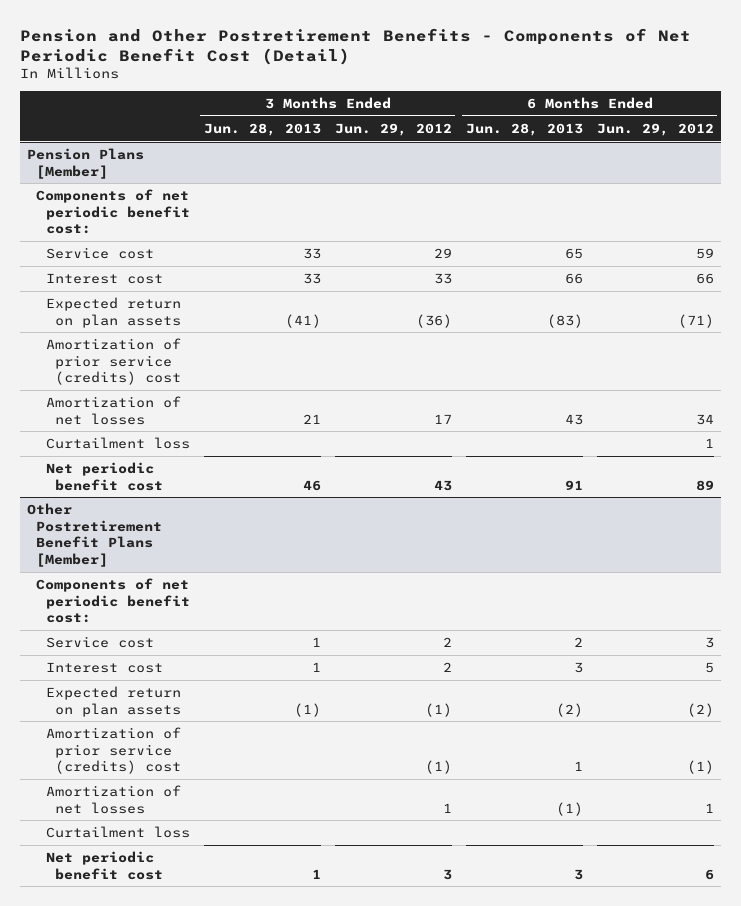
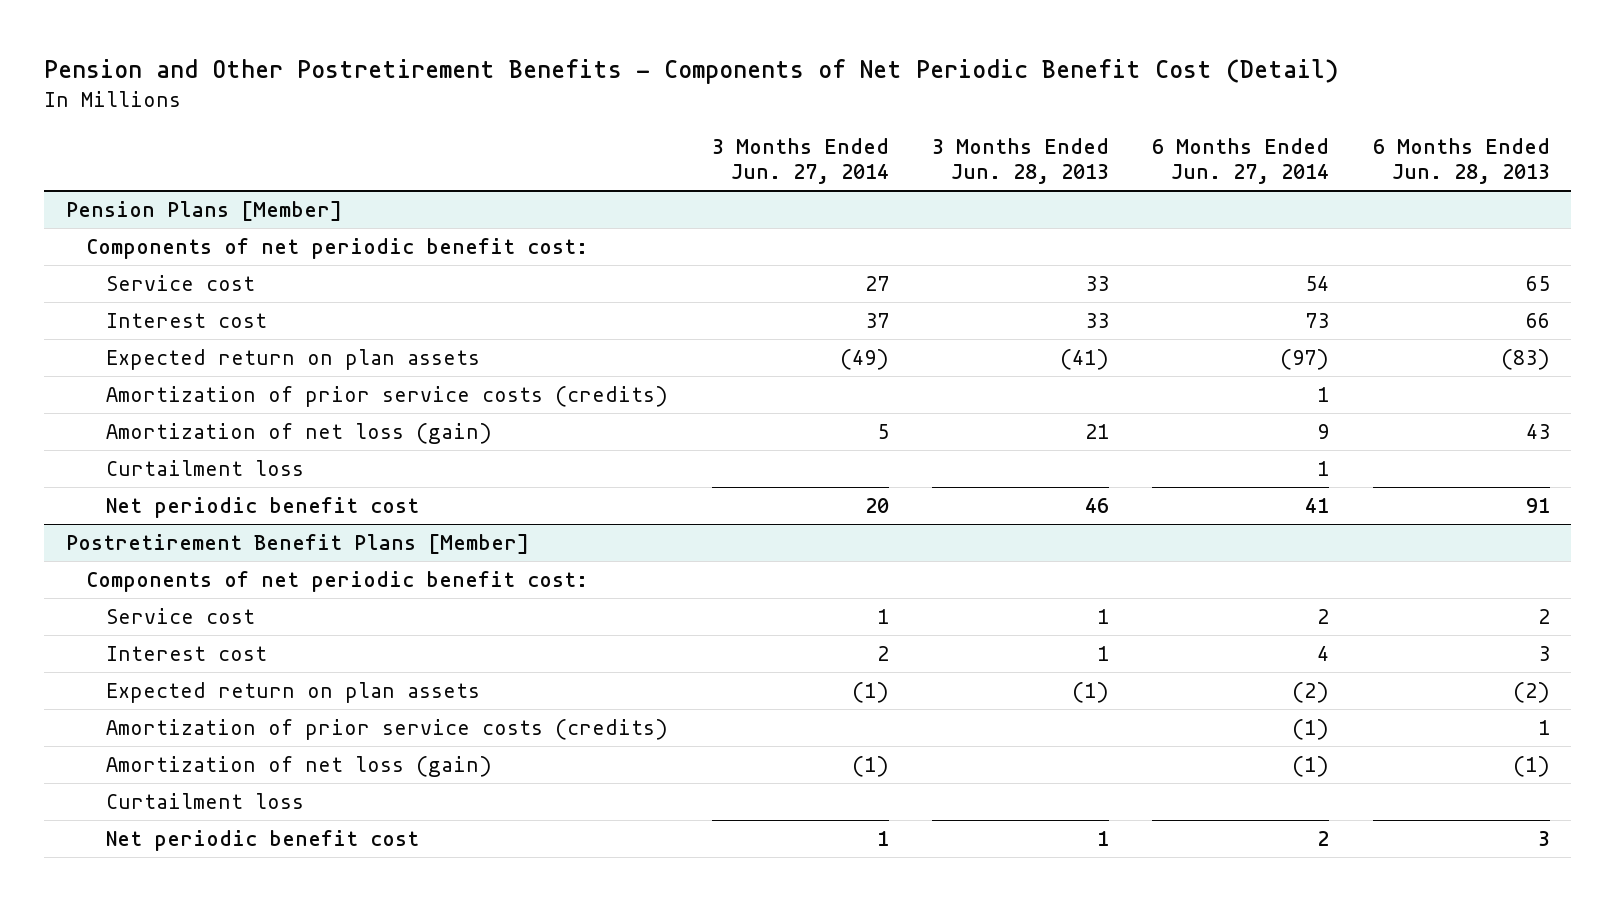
- | 3 Months Ended Jun. 28, 2013 | 3 Months Ended Jun. 29, 2012 | 6 Months Ended Jun. 28, 2013 | 6 Months Ended Jun. 29, 2012
+ | 3 Months Ended Jun. 27, 2014 | 3 Months Ended Jun. 28, 2013 | 6 Months Ended Jun. 27, 2014 | 6 Months Ended Jun. 28, 2013
@ Pension Plans [Member]
- Amortization of prior service (credits) cost
- Amortization of net losses | 21 | 17 | 43 | 34
+ Amortization of prior service costs (credits) | | | 1 |
+ Amortization of net loss (gain) | 5 | 21 | 9 | 43
- Other Postretirement Benefit Plans [Member]
+ Postretirement Benefit Plans [Member]
- Amortization of prior service (credits) cost | | (1) | 1 | (1)
- Amortization of net losses | | 1 | (1) | 1
+ Amortization of prior service costs (credits) | | | (1) | 1
+ Amortization of net loss (gain) | (1) | | (1) | (1)

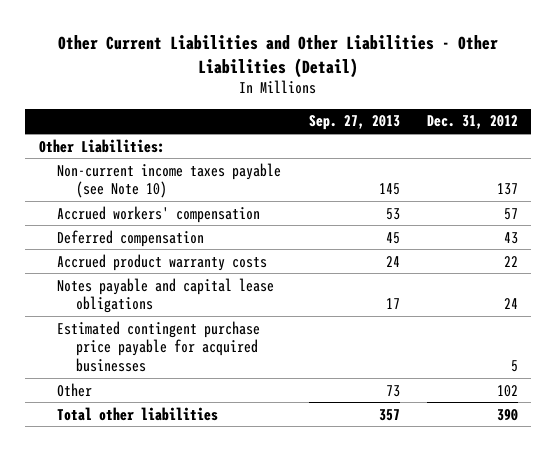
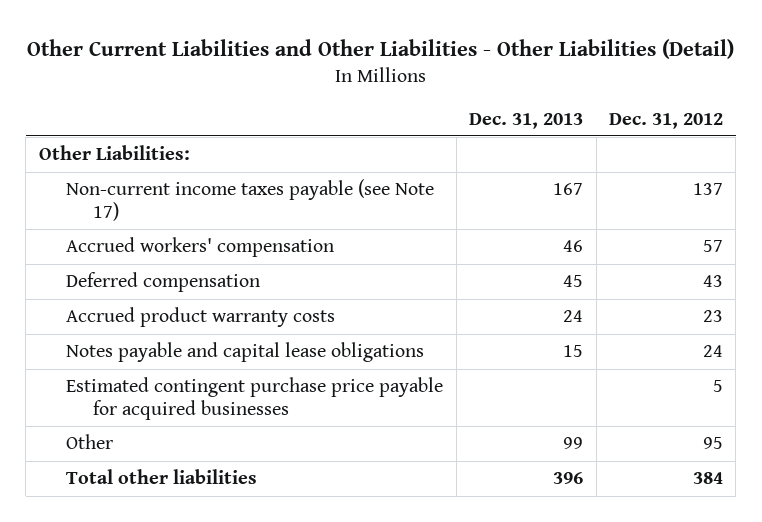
- | Sep. 27, 2013 | Dec. 31, 2012
+ | Dec. 31, 2013 | Dec. 31, 2012
- Non-current income taxes payable (see Note 10) | 145 | 137
+ Non-current income taxes payable (see Note 17) | 167 | 137
- Accrued product warranty costs | 24 | 22
+ Accrued product warranty costs | 24 | 23
- Other | 73 | 102
- Total other liabilities | 357 | 390
+ Other | 99 | 95
+ Total other liabilities | 396 | 384

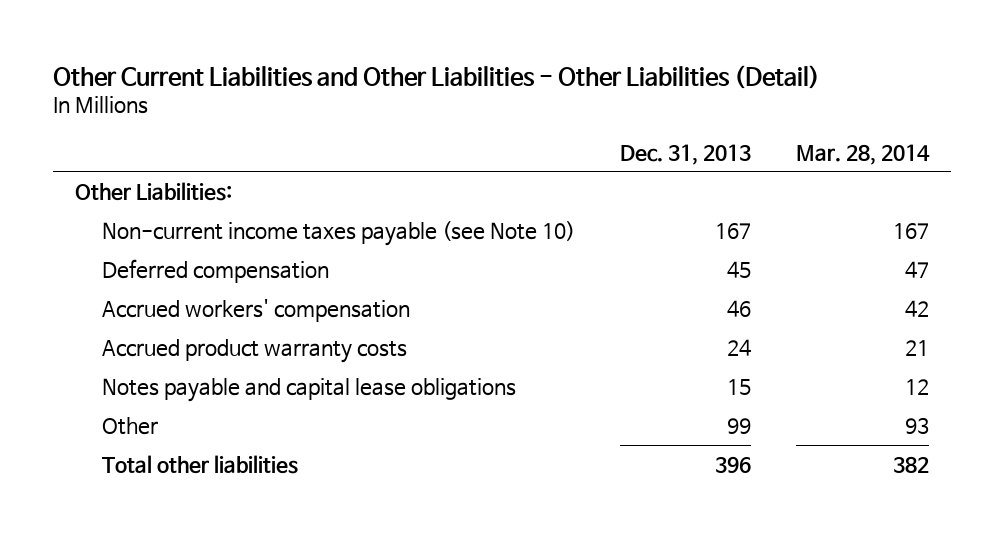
- | Dec. 31, 2013 | Dec. 31, 2012
+ | Dec. 31, 2013 | Mar. 28, 2014
- Non-current income taxes payable (see Note 17) | 167 | 137
+ Non-current income taxes payable (see Note 10) | 167 | 167
moved down: Accrued workers' compensation | 46 | 42
- Estimated contingent purchase price payable for acquired businesses | | 5

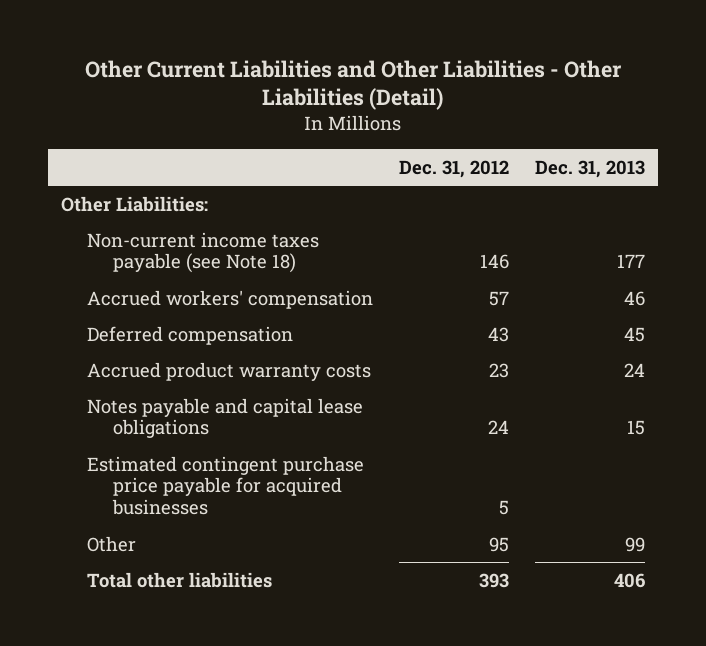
- | Dec. 31, 2013 | Mar. 28, 2014
+ | Dec. 31, 2012 | Dec. 31, 2013
- Non-current income taxes payable (see Note 10) | 167 | 167
+ Non-current income taxes payable (see Note 18) | 146 | 177
moved down: Deferred compensation | 43 | 45
+ Estimated contingent purchase price payable for acquired businesses | 5 |
- Total other liabilities | 396 | 382
+ Total other liabilities | 393 | 406

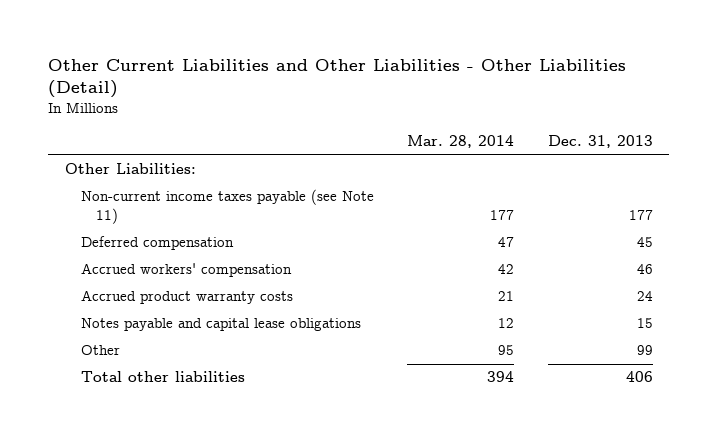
- | Dec. 31, 2012 | Dec. 31, 2013
+ | Mar. 28, 2014 | Dec. 31, 2013
- Non-current income taxes payable (see Note 18) | 146 | 177
+ Non-current income taxes payable (see Note 11) | 177 | 177
moved down: Accrued workers' compensation | 42 | 46
- Estimated contingent purchase price payable for acquired businesses | 5 |

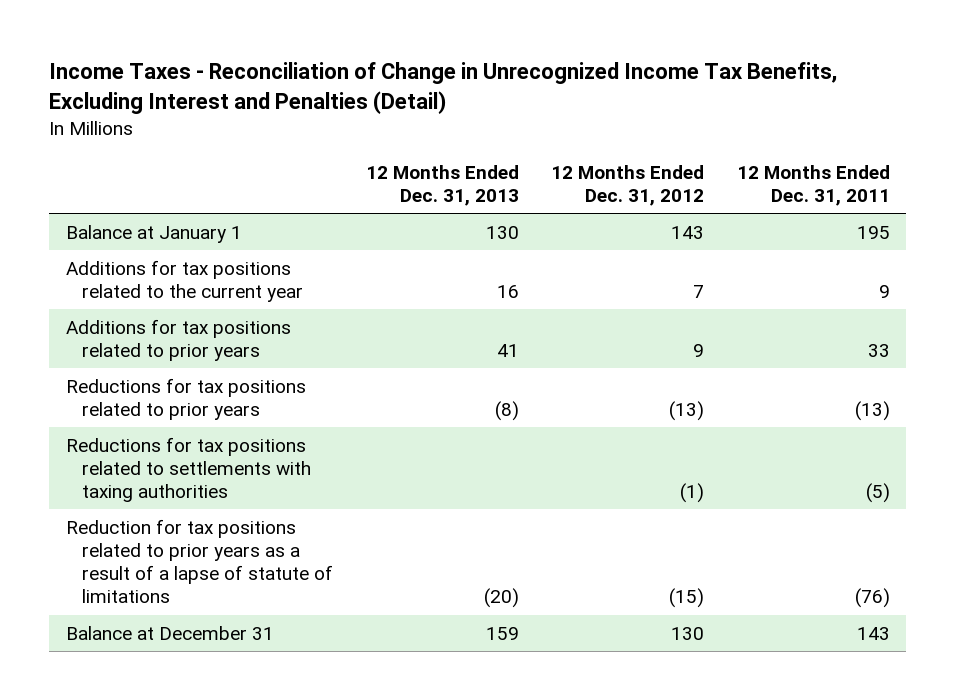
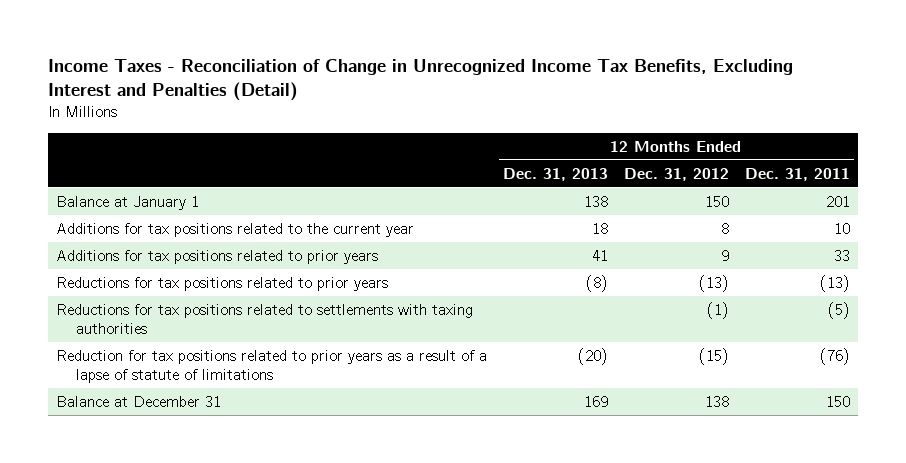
- Balance at January 1 | 130 | 143 | 195
- Additions for tax positions related to the current year | 16 | 7 | 9
+ Balance at January 1 | 138 | 150 | 201
+ Additions for tax positions related to the current year | 18 | 8 | 10
- Balance at December 31 | 159 | 130 | 143
+ Balance at December 31 | 169 | 138 | 150

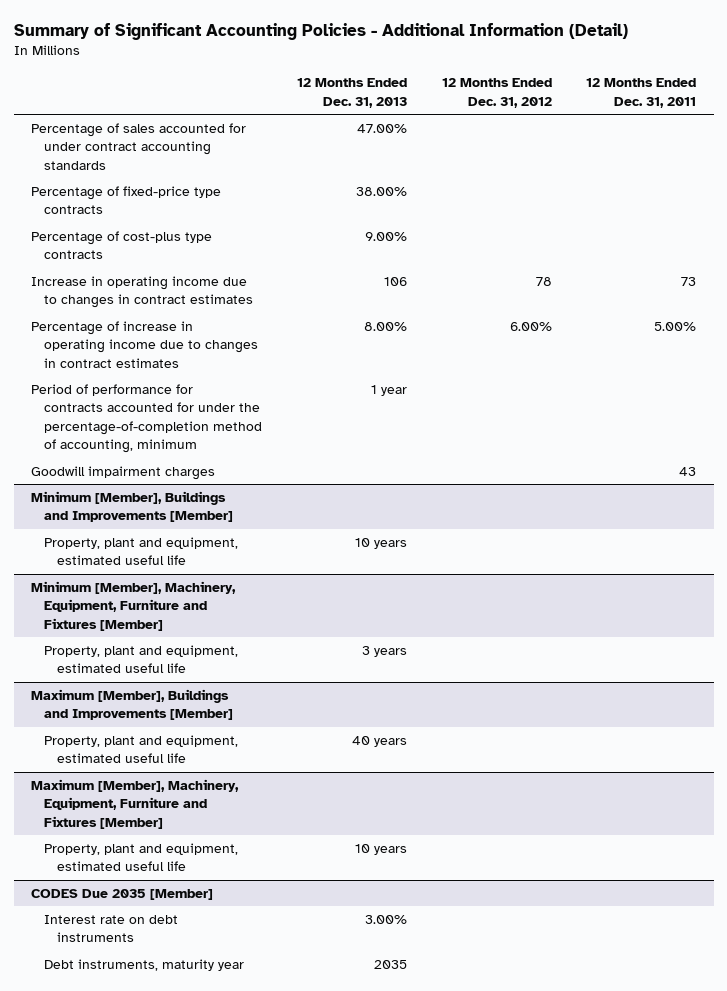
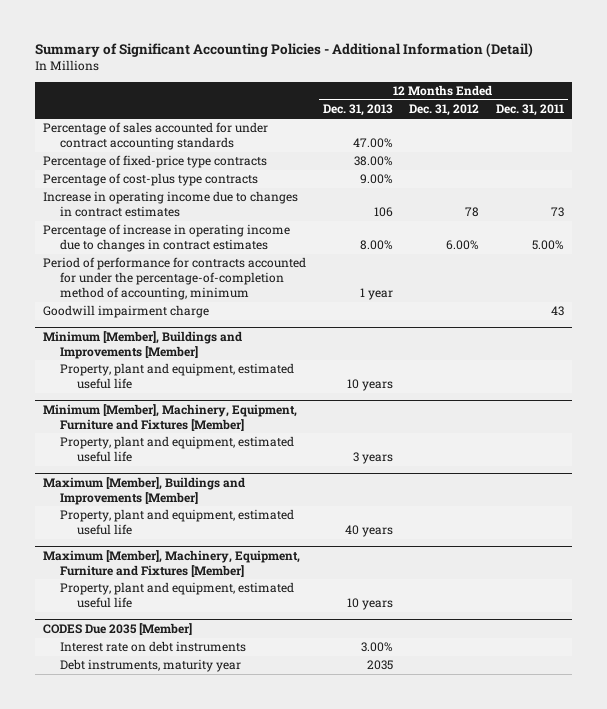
- Goodwill impairment charges | | | 43
+ Goodwill impairment charge | | | 43

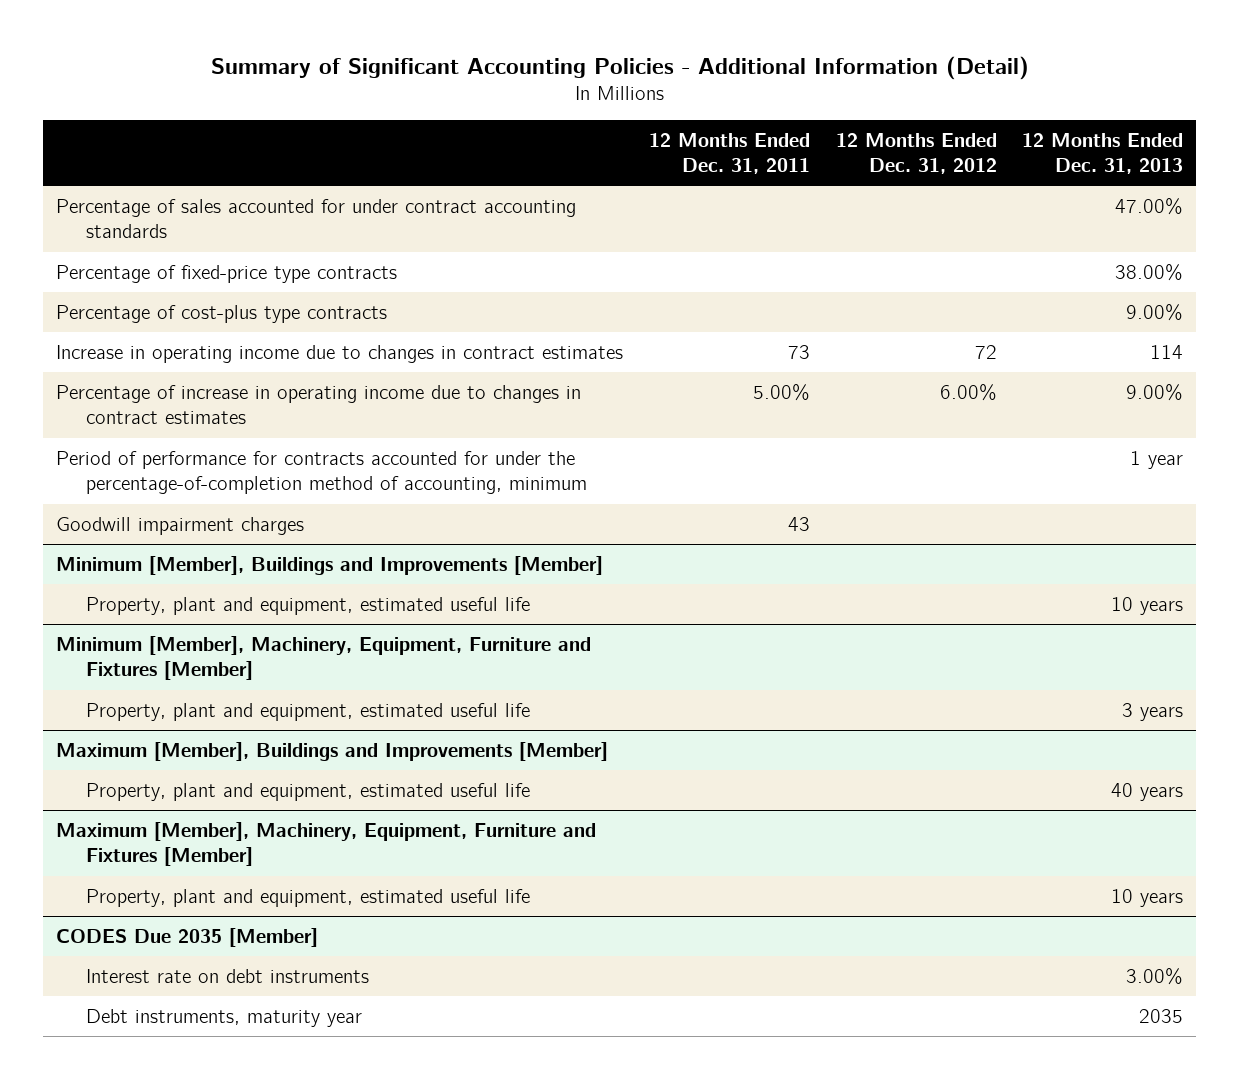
- | 12 Months Ended Dec. 31, 2013 | 12 Months Ended Dec. 31, 2012 | 12 Months Ended Dec. 31, 2011
+ | 12 Months Ended Dec. 31, 2011 | 12 Months Ended Dec. 31, 2012 | 12 Months Ended Dec. 31, 2013
- Increase in operating income due to changes in contract estimates | 106 | 78 | 73
- Percentage of increase in operating income due to changes in contract estimates | 8.00% | 6.00% | 5.00%
+ Increase in operating income due to changes in contract estimates | 73 | 72 | 114
+ Percentage of increase in operating income due to changes in contract estimates | 5.00% | 6.00% | 9.00%
- Goodwill impairment charge | | | 43
+ Goodwill impairment charges | 43 | |

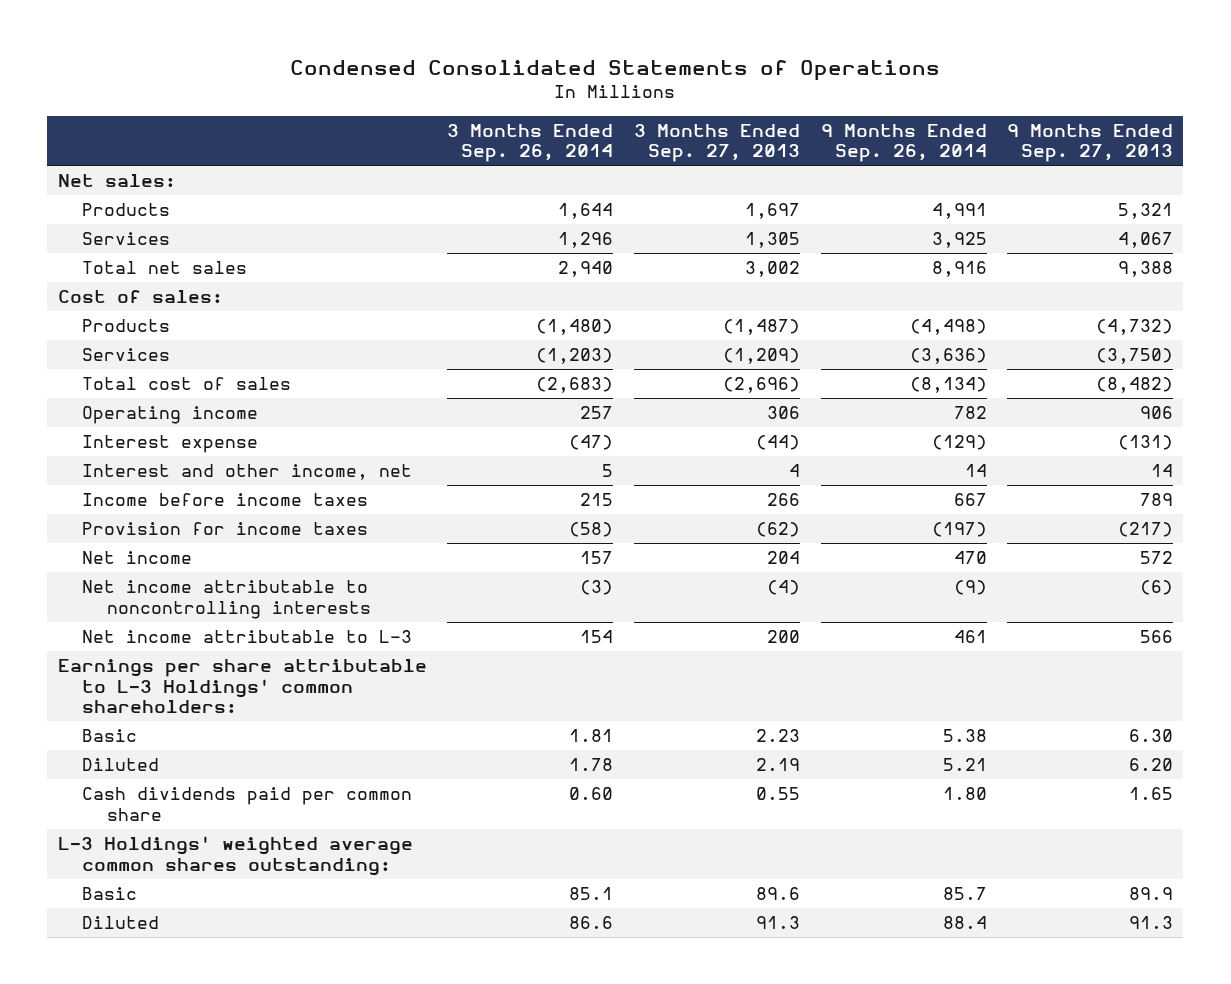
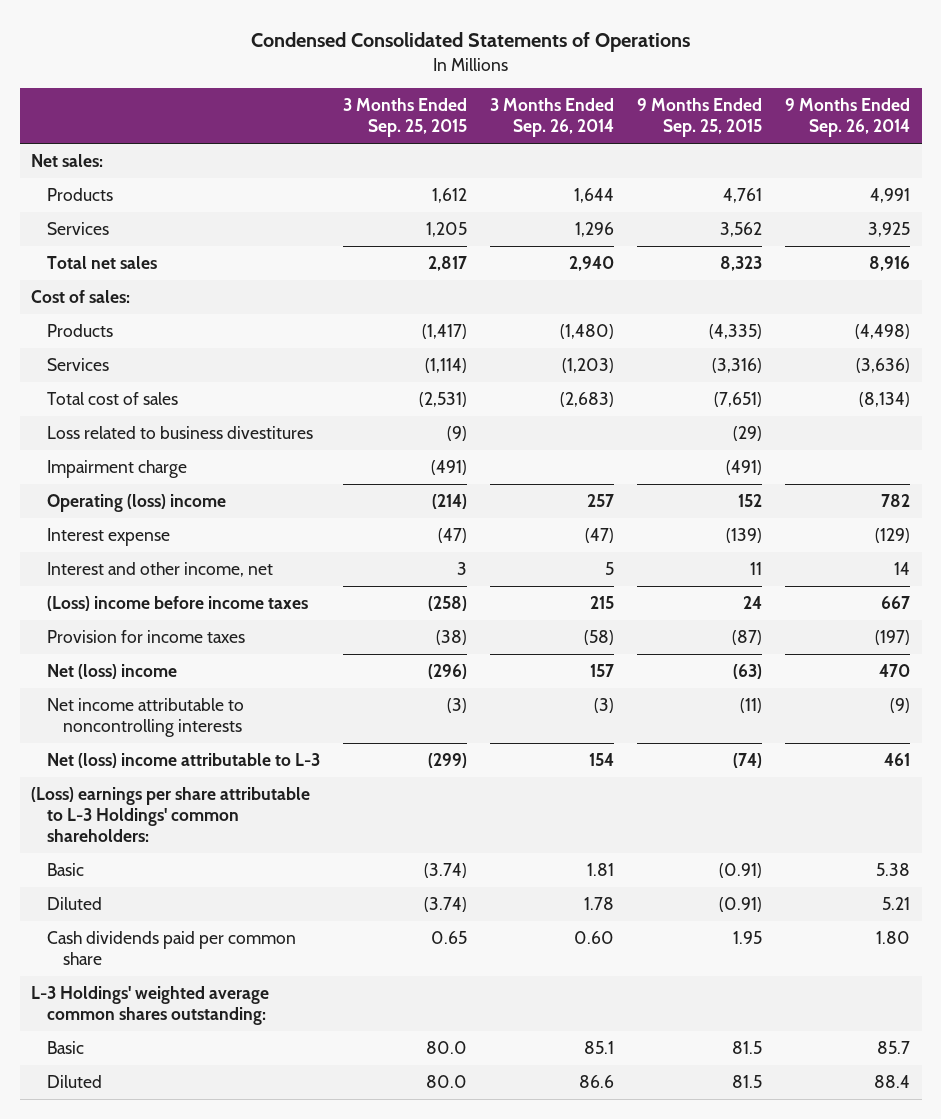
- | 3 Months Ended Sep. 26, 2014 | 3 Months Ended Sep. 27, 2013 | 9 Months Ended Sep. 26, 2014 | 9 Months Ended Sep. 27, 2013
+ | 3 Months Ended Sep. 25, 2015 | 3 Months Ended Sep. 26, 2014 | 9 Months Ended Sep. 25, 2015 | 9 Months Ended Sep. 26, 2014
- Operating income | 257 | 306 | 782 | 906
+ Loss related to business divestitures | (9) | | (29) |
+ Impairment charge | (491) | | (491) |
+ Operating (loss) income | (214) | 257 | 152 | 782
- Income before income taxes | 215 | 266 | 667 | 789
+ (Loss) income before income taxes | (258) | 215 | 24 | 667
- Net income | 157 | 204 | 470 | 572
+ Net (loss) income | (296) | 157 | (63) | 470
- Net income attributable to L-3 | 154 | 200 | 461 | 566
- Earnings per share attributable to L-3 Holdings' common shareholders:
+ Net (loss) income attributable to L-3 | (299) | 154 | (74) | 461
+ (Loss) earnings per share attributable to L-3 Holdings' common shareholders:

